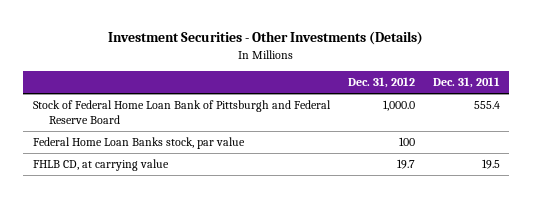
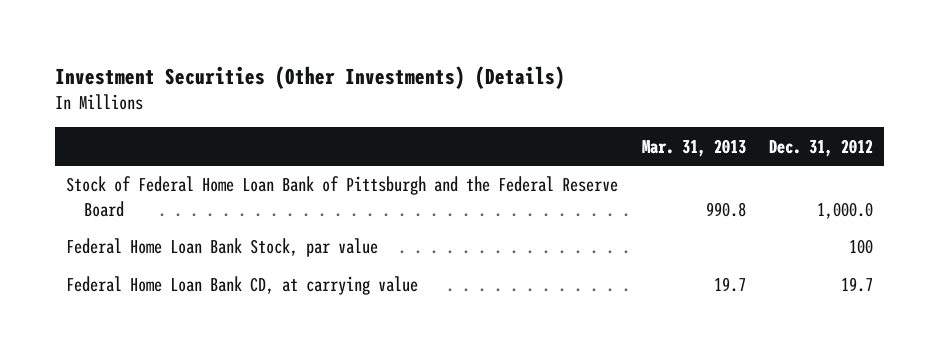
- Investment Securities - Other Investments (Details)
+ Investment Securities (Other Investments) (Details)
- | Dec. 31, 2012 | Dec. 31, 2011
+ | Mar. 31, 2013 | Dec. 31, 2012
- Stock of Federal Home Loan Bank of Pittsburgh and Federal Reserve Board | 1,000.0 | 555.4
- Federal Home Loan Banks stock, par value | 100 |
- FHLB CD, at carrying value | 19.7 | 19.5
+ Stock of Federal Home Loan Bank of Pittsburgh and the Federal Reserve Board | 990.8 | 1,000.0
+ Federal Home Loan Bank Stock, par value | | 100
+ Federal Home Loan Bank CD, at carrying value | 19.7 | 19.7

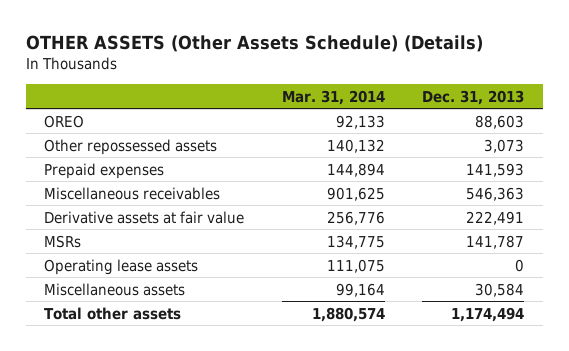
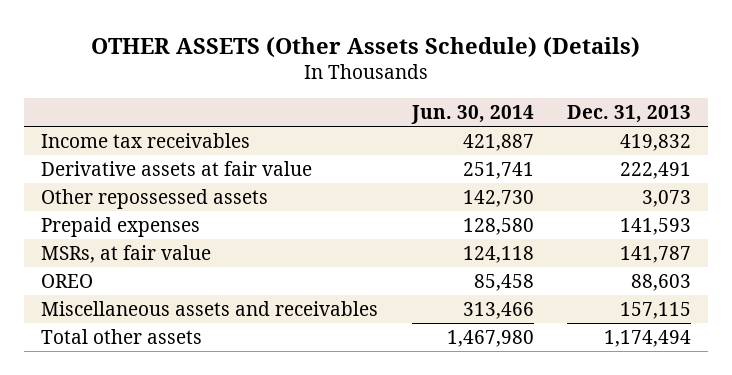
- | Mar. 31, 2014 | Dec. 31, 2013
+ | Jun. 30, 2014 | Dec. 31, 2013
+ Income tax receivables | 421,887 | 419,832
moved up: Derivative assets at fair value | 251,741 | 222,491
- Miscellaneous receivables | 901,625 | 546,363
- MSRs | 134,775 | 141,787
- Operating lease assets | 111,075 | 0
- Miscellaneous assets | 99,164 | 30,584
+ MSRs, at fair value | 124,118 | 141,787
moved down: OREO | 85,458 | 88,603
+ Miscellaneous assets and receivables | 313,466 | 157,115

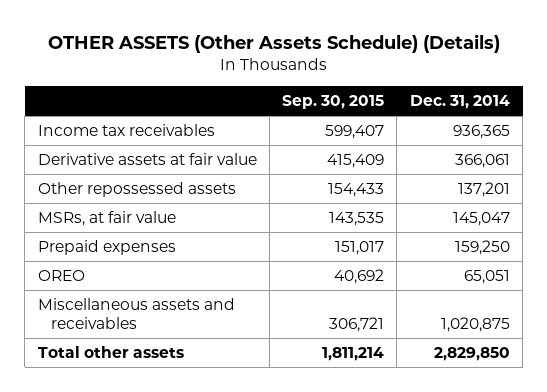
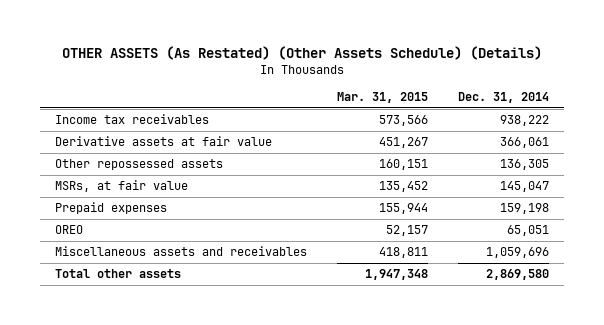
- OTHER ASSETS (Other Assets Schedule) (Details)
+ OTHER ASSETS (As Restated) (Other Assets Schedule) (Details)
- | Sep. 30, 2015 | Dec. 31, 2014
+ | Mar. 31, 2015 | Dec. 31, 2014
- Income tax receivables | 599,407 | 936,365
+ Income tax receivables | 573,566 | 938,222
- Other repossessed assets | 154,433 | 137,201
+ Other repossessed assets | 160,151 | 136,305
- Prepaid expenses | 151,017 | 159,250
+ Prepaid expenses | 155,944 | 159,198
- Miscellaneous assets and receivables | 306,721 | 1,020,875
- Total other assets | 1,811,214 | 2,829,850
+ Miscellaneous assets and receivables | 418,811 | 1,059,696
+ Total other assets | 1,947,348 | 2,869,580

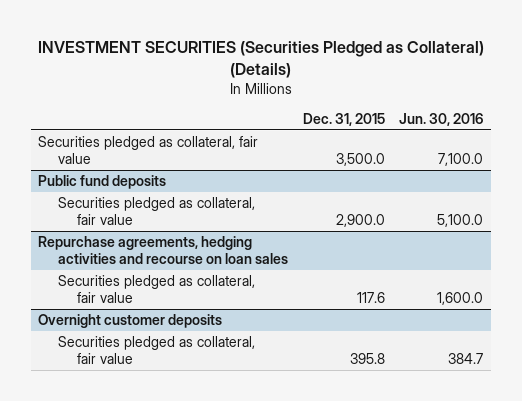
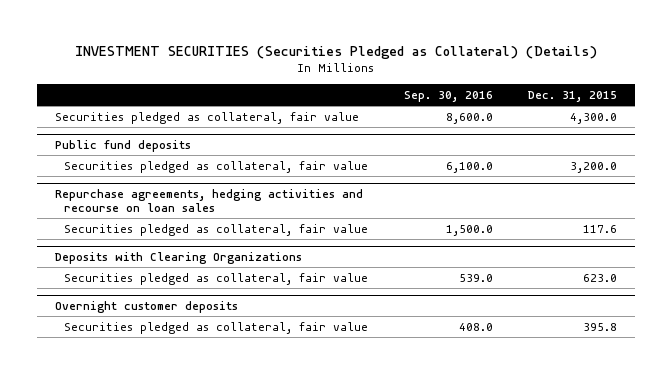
- | Dec. 31, 2015 | Jun. 30, 2016
+ | Sep. 30, 2016 | Dec. 31, 2015
- Securities pledged as collateral, fair value | 3,500.0 | 7,100.0
+ Securities pledged as collateral, fair value | 8,600.0 | 4,300.0
@ Public fund deposits
- Securities pledged as collateral, fair value | 2,900.0 | 5,100.0
+ Securities pledged as collateral, fair value | 6,100.0 | 3,200.0
+ Deposits with Clearing Organizations
+ Securities pledged as collateral, fair value | 539.0 | 623.0

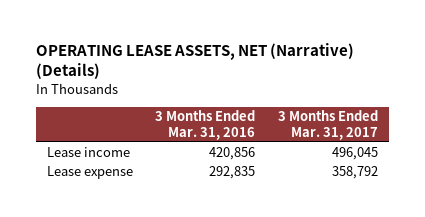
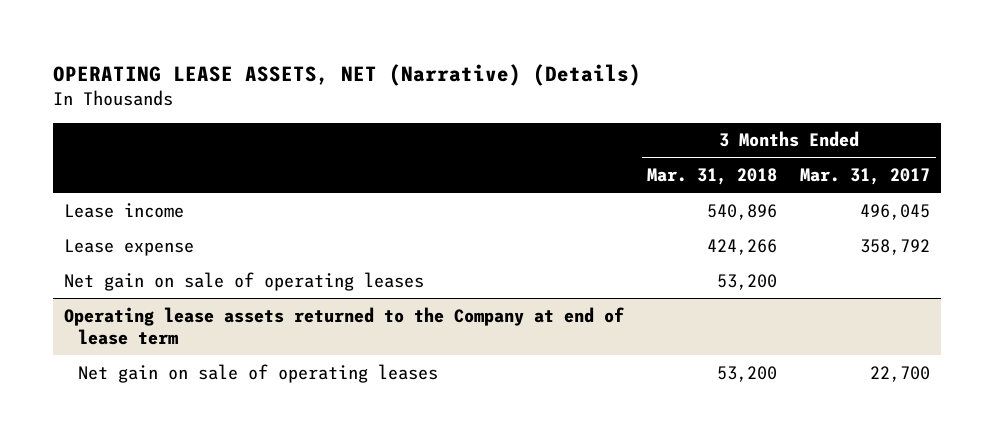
- | 3 Months Ended Mar. 31, 2016 | 3 Months Ended Mar. 31, 2017
+ | 3 Months Ended Mar. 31, 2018 | 3 Months Ended Mar. 31, 2017
+ Net gain on sale of operating leases | 53,200 |
+ Operating lease assets returned to the Company at end of lease term
+ Net gain on sale of operating leases | 53,200 | 22,700

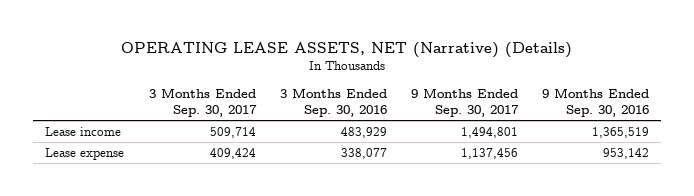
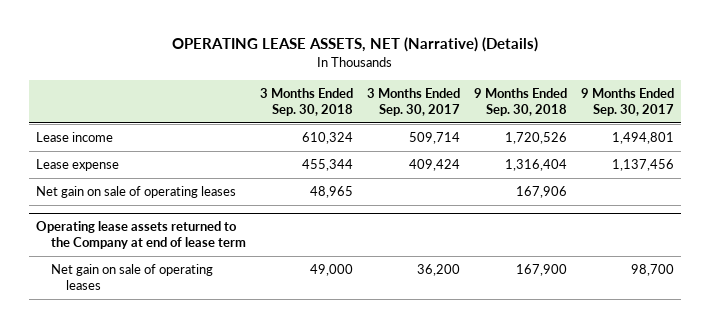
- | 3 Months Ended Sep. 30, 2017 | 3 Months Ended Sep. 30, 2016 | 9 Months Ended Sep. 30, 2017 | 9 Months Ended Sep. 30, 2016
+ | 3 Months Ended Sep. 30, 2018 | 3 Months Ended Sep. 30, 2017 | 9 Months Ended Sep. 30, 2018 | 9 Months Ended Sep. 30, 2017
+ Net gain on sale of operating leases | 48,965 | | 167,906 |
+ Operating lease assets returned to the Company at end of lease term
+ Net gain on sale of operating leases | 49,000 | 36,200 | 167,900 | 98,700

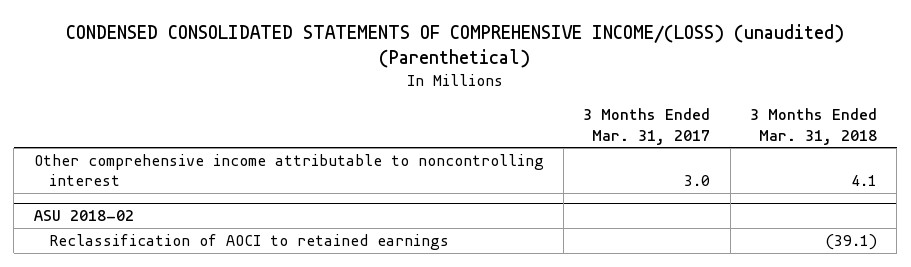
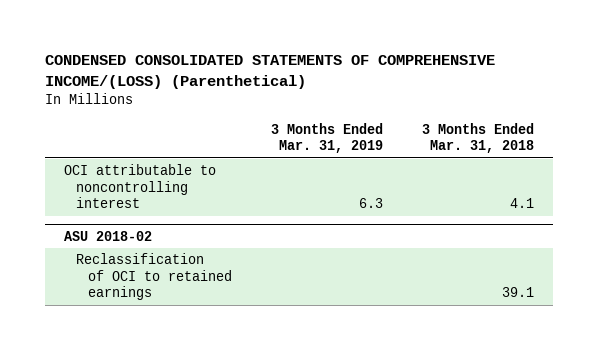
- CONDENSED CONSOLIDATED STATEMENTS OF COMPREHENSIVE INCOME/(LOSS) (unaudited) (Parenthetical)
+ CONDENSED CONSOLIDATED STATEMENTS OF COMPREHENSIVE INCOME/(LOSS) (Parenthetical)
- | 3 Months Ended Mar. 31, 2017 | 3 Months Ended Mar. 31, 2018
+ | 3 Months Ended Mar. 31, 2019 | 3 Months Ended Mar. 31, 2018
- Other comprehensive income attributable to noncontrolling interest | 3.0 | 4.1
+ OCI attributable to noncontrolling interest | 6.3 | 4.1
@ ASU 2018-02
- Reclassification of AOCI to retained earnings | | (39.1)
+ Reclassification of OCI to retained earnings | | 39.1

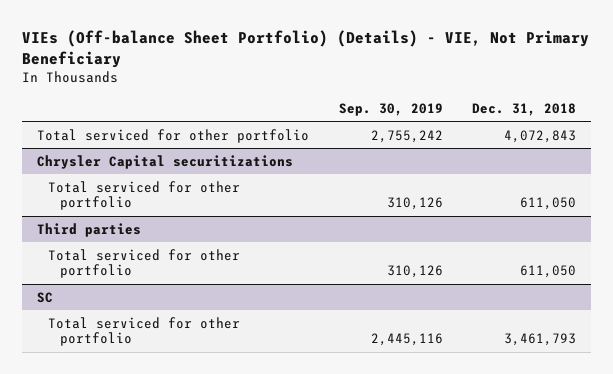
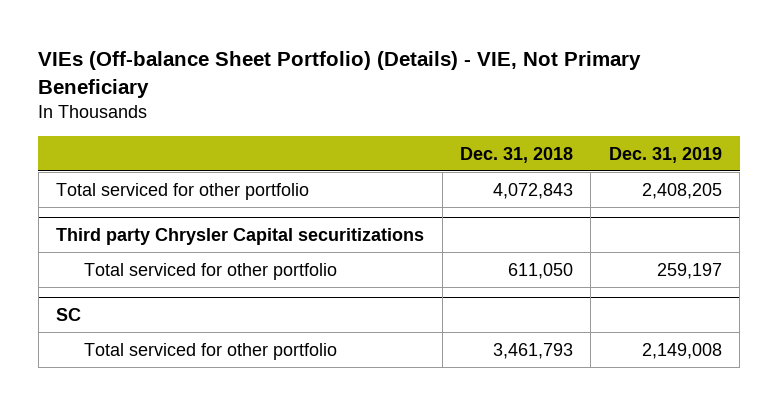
- | Sep. 30, 2019 | Dec. 31, 2018
+ | Dec. 31, 2018 | Dec. 31, 2019
- Chrysler Capital securitizations
- Total serviced for other portfolio | 310,126 | 611,050
- Third parties
+ Third party Chrysler Capital securitizations

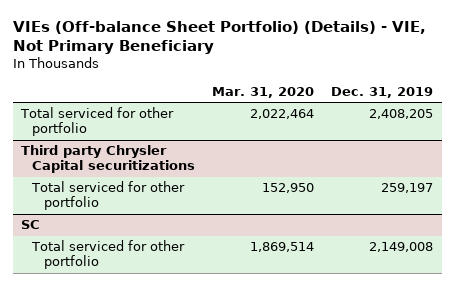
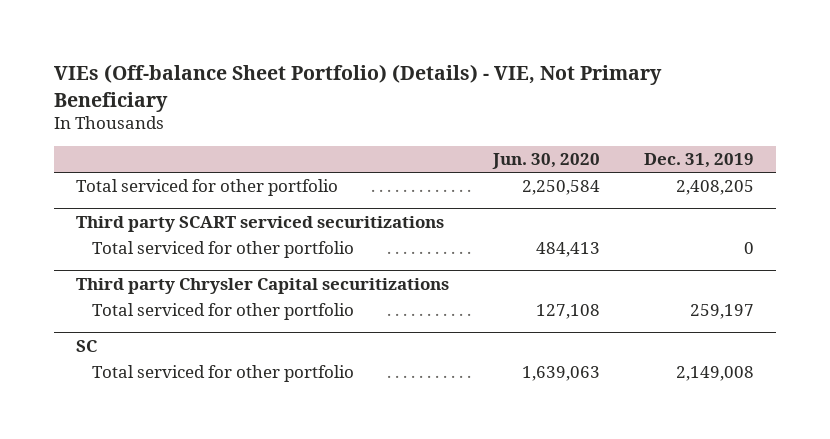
- | Mar. 31, 2020 | Dec. 31, 2019
+ | Jun. 30, 2020 | Dec. 31, 2019
+ Third party SCART serviced securitizations
+ Total serviced for other portfolio | 484,413 | 0

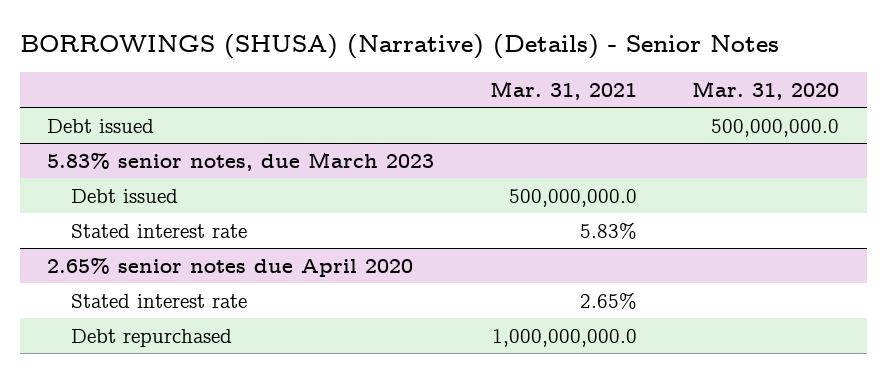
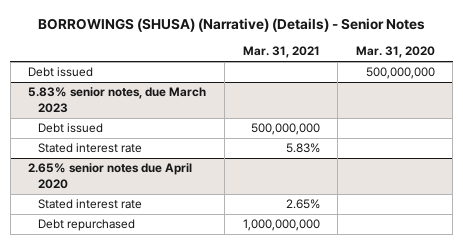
- Debt issued | | 500,000,000.0
+ Debt issued | | 500,000,000
@ 5.83% senior notes, due March 2023
- Debt issued | 500,000,000.0 |
+ Debt issued | 500,000,000 |
@ 2.65% senior notes due April 2020
- Debt repurchased | 1,000,000,000.0 |
+ Debt repurchased | 1,000,000,000 |

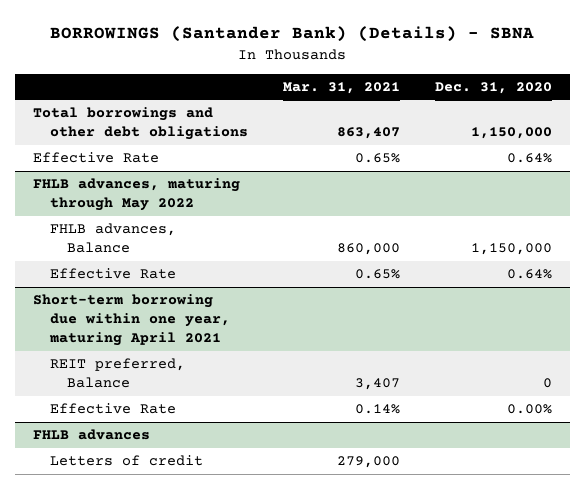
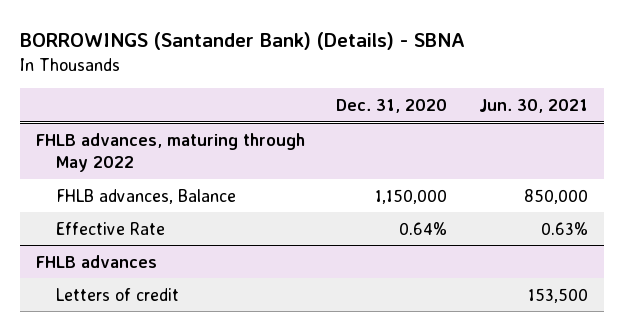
- | Mar. 31, 2021 | Dec. 31, 2020
+ | Dec. 31, 2020 | Jun. 30, 2021
- Total borrowings and other debt obligations | 863,407 | 1,150,000
- Effective Rate | 0.65% | 0.64%
- Short-term borrowing due within one year, maturing April 2021
- REIT preferred, Balance | 3,407 | 0
- Effective Rate | 0.14% | 0.00%

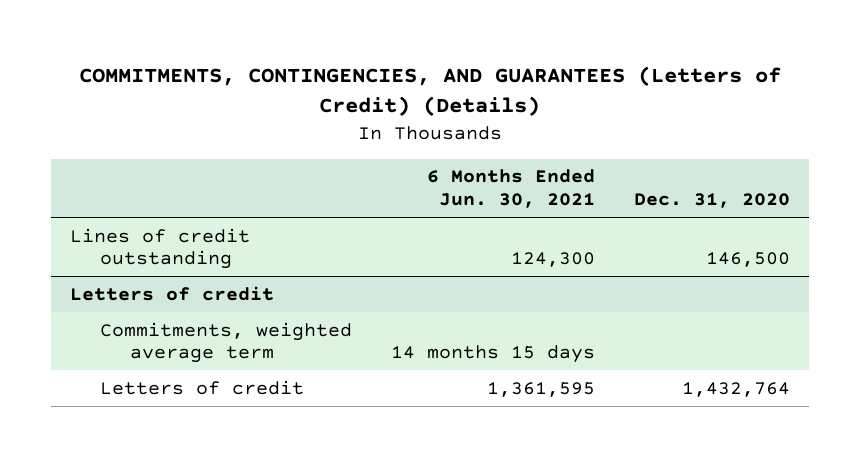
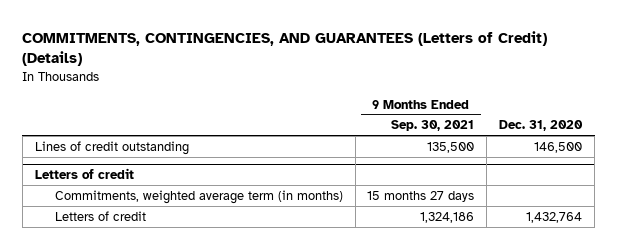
- | 6 Months Ended Jun. 30, 2021 | Dec. 31, 2020
+ | 9 Months Ended Sep. 30, 2021 | Dec. 31, 2020
@ Letters of credit
- Commitments, weighted average term | 14 months 15 days |
+ Commitments, weighted average term (in months) | 15 months 27 days |

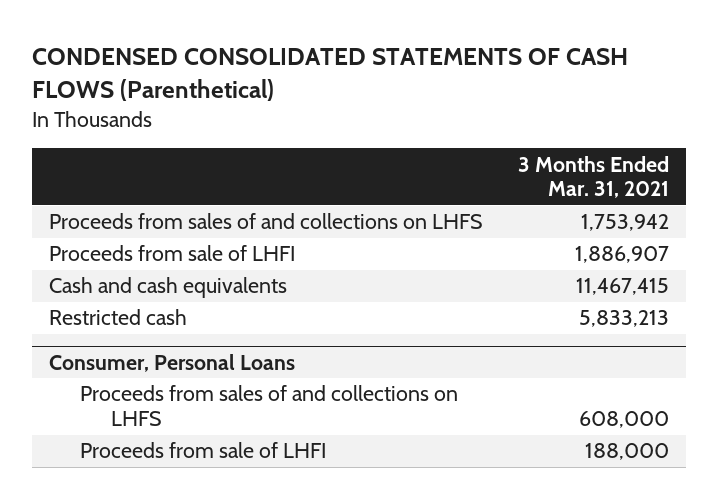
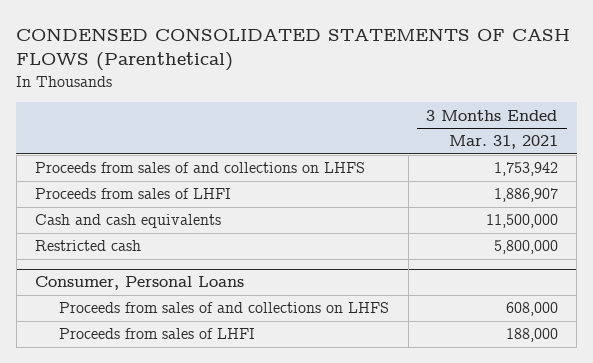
- Proceeds from sale of LHFI | 1,886,907
- Cash and cash equivalents | 11,467,415
- Restricted cash | 5,833,213
+ Proceeds from sales of LHFI | 1,886,907
+ Cash and cash equivalents | 11,500,000
+ Restricted cash | 5,800,000
@ Consumer, Personal Loans
- Proceeds from sale of LHFI | 188,000
+ Proceeds from sales of LHFI | 188,000

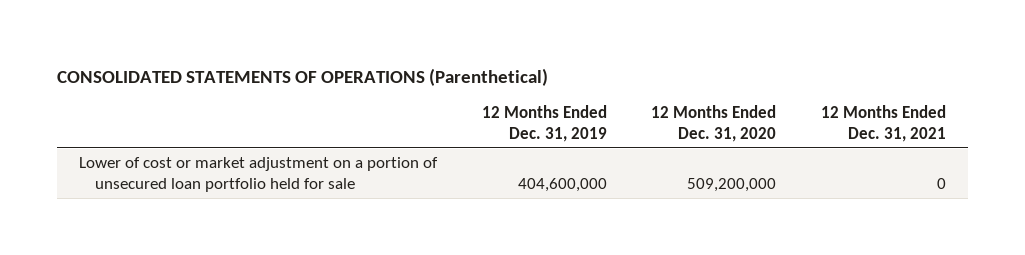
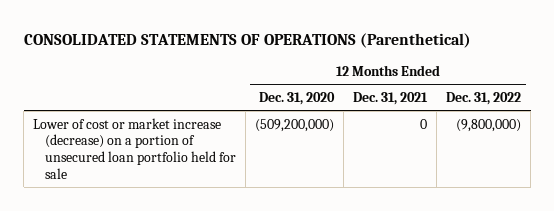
- | 12 Months Ended Dec. 31, 2019 | 12 Months Ended Dec. 31, 2020 | 12 Months Ended Dec. 31, 2021
+ | 12 Months Ended Dec. 31, 2020 | 12 Months Ended Dec. 31, 2021 | 12 Months Ended Dec. 31, 2022
- Lower of cost or market adjustment on a portion of unsecured loan portfolio held for sale | 404,600,000 | 509,200,000 | 0
+ Lower of cost or market increase (decrease) on a portion of unsecured loan portfolio held for sale | (509,200,000) | 0 | (9,800,000)

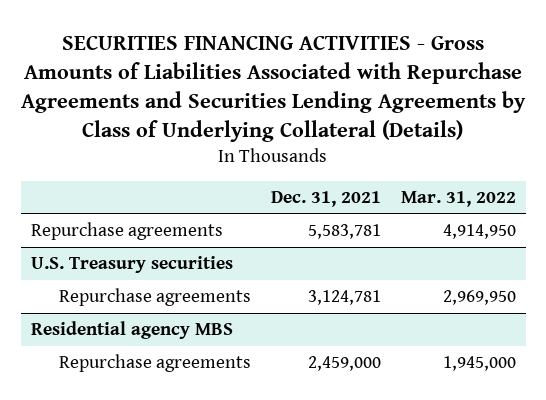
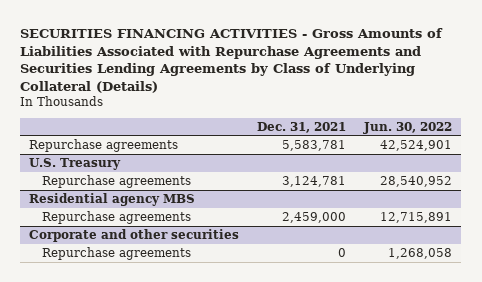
- | Dec. 31, 2021 | Mar. 31, 2022
+ | Dec. 31, 2021 | Jun. 30, 2022
- U.S. Treasury securities
+ U.S. Treasury
+ Corporate and other securities
+ Repurchase agreements | 0 | 1,268,058

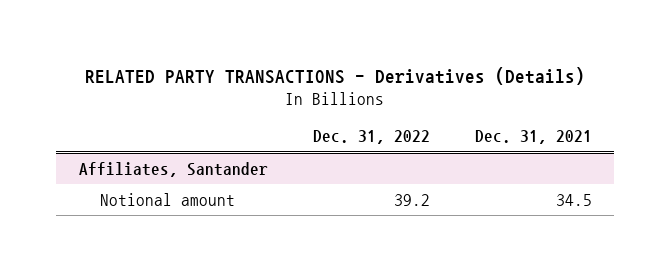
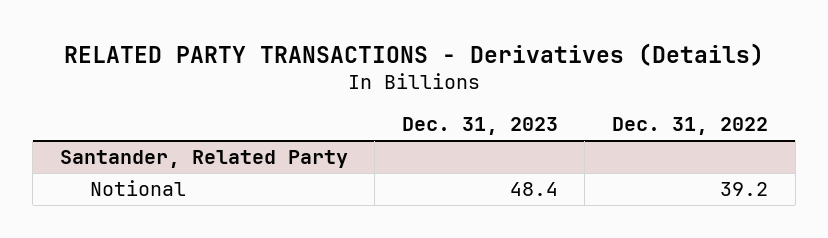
- | Dec. 31, 2022 | Dec. 31, 2021
+ | Dec. 31, 2023 | Dec. 31, 2022
- Affiliates, Santander
- Notional amount | 39.2 | 34.5
+ Santander, Related Party
+ Notional | 48.4 | 39.2

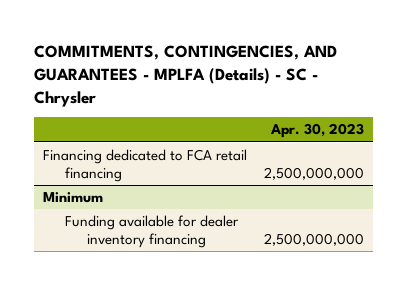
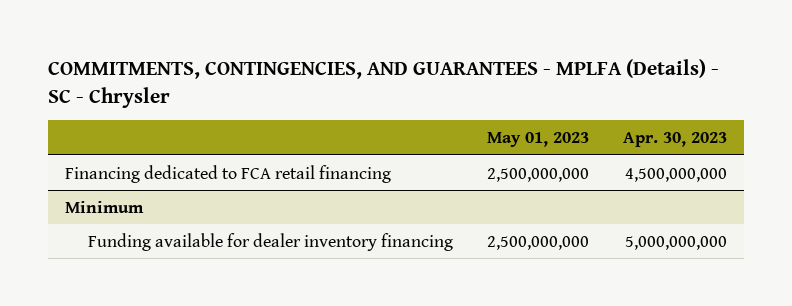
- | Apr. 30, 2023
+ | May 01, 2023 | Apr. 30, 2023
- Financing dedicated to FCA retail financing | 2,500,000,000
+ Financing dedicated to FCA retail financing | 2,500,000,000 | 4,500,000,000
@ Minimum
- Funding available for dealer inventory financing | 2,500,000,000
+ Funding available for dealer inventory financing | 2,500,000,000 | 5,000,000,000

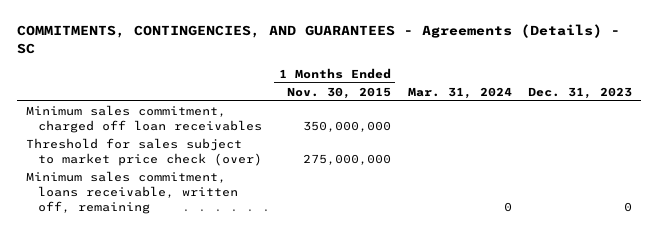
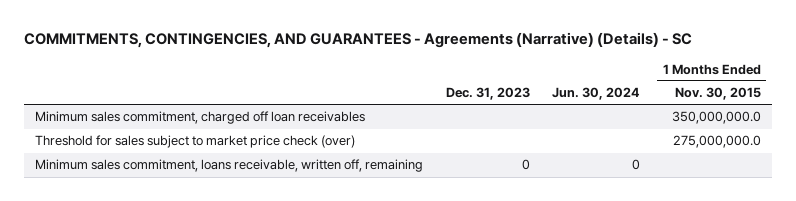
- COMMITMENTS, CONTINGENCIES, AND GUARANTEES - Agreements (Details) - SC
+ COMMITMENTS, CONTINGENCIES, AND GUARANTEES - Agreements (Narrative) (Details) - SC
- | 1 Months Ended Nov. 30, 2015 | Mar. 31, 2024 | Dec. 31, 2023
+ | Dec. 31, 2023 | Jun. 30, 2024 | 1 Months Ended Nov. 30, 2015
- Minimum sales commitment, charged off loan receivables | 350,000,000 | |
- Threshold for sales subject to market price check (over) | 275,000,000 | |
+ Minimum sales commitment, charged off loan receivables | | | 350,000,000.0
+ Threshold for sales subject to market price check (over) | | | 275,000,000.0

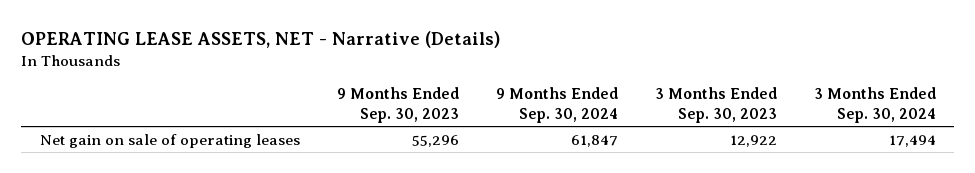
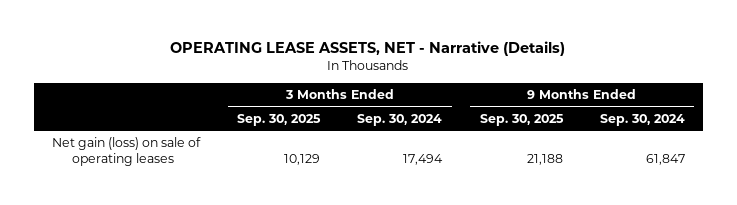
- | 9 Months Ended Sep. 30, 2023 | 9 Months Ended Sep. 30, 2024 | 3 Months Ended Sep. 30, 2023 | 3 Months Ended Sep. 30, 2024
+ | 3 Months Ended Sep. 30, 2025 | 3 Months Ended Sep. 30, 2024 | 9 Months Ended Sep. 30, 2025 | 9 Months Ended Sep. 30, 2024
- Net gain on sale of operating leases | 55,296 | 61,847 | 12,922 | 17,494
+ Net gain (loss) on sale of operating leases | 10,129 | 17,494 | 21,188 | 61,847

